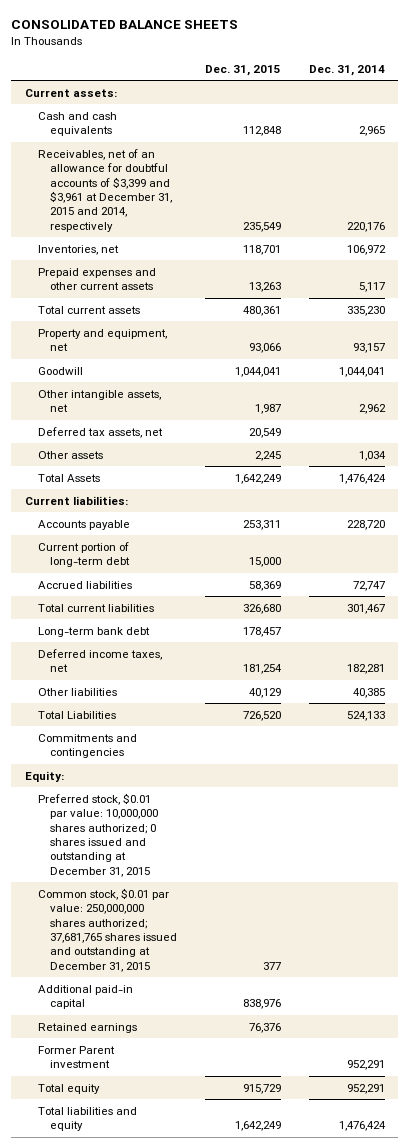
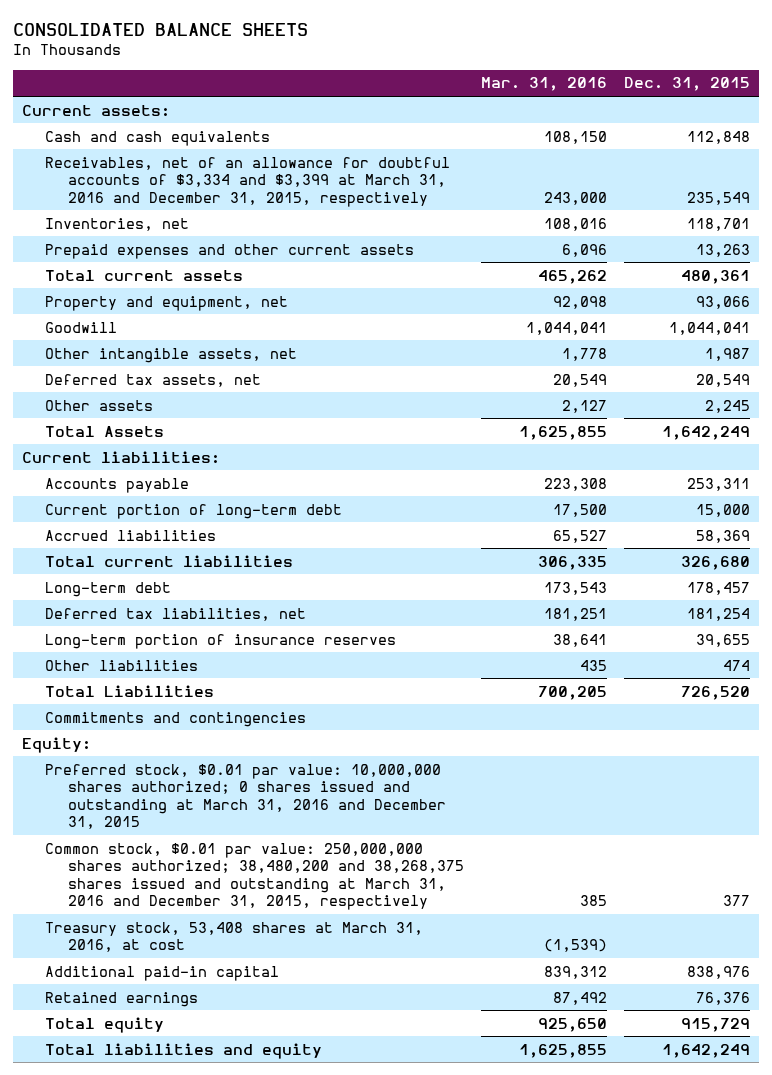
- | Dec. 31, 2015 | Dec. 31, 2014
+ | Mar. 31, 2016 | Dec. 31, 2015
- Receivables, net of an allowance for doubtful accounts of $3,399 and $3,961 at December 31, 2015 and 2014, respectively | 235,549 | 220,176
+ Receivables, net of an allowance for doubtful accounts of $3,334 and $3,399 at March 31, 2016 and December 31, 2015, respectively | 243,000 | 235,549
- Long-term bank debt | 178,457 |
- Deferred income taxes, net | 181,254 | 182,281
- Other liabilities | 40,129 | 40,385
+ Long-term debt | 173,543 | 178,457
+ Deferred tax liabilities, net | 181,251 | 181,254
+ Long-term portion of insurance reserves | 38,641 | 39,655
+ Other liabilities | 435 | 474
- Preferred stock, $0.01 par value: 10,000,000 shares authorized; 0 shares issued and outstanding at December 31, 2015
- Common stock, $0.01 par value: 250,000,000 shares authorized; 37,681,765 shares issued and outstanding at December 31, 2015 | 377 |
+ Preferred stock, $0.01 par value: 10,000,000 shares authorized; 0 shares issued and outstanding at March 31, 2016 and December 31, 2015
+ Common stock, $0.01 par value: 250,000,000 shares authorized; 38,480,200 and 38,268,375 shares issued and outstanding at March 31, 2016 and December 31, 2015, respectively | 385 | 377
+ Treasury stock, 53,408 shares at March 31, 2016, at cost | (1,539) |
- Former Parent investment | | 952,291

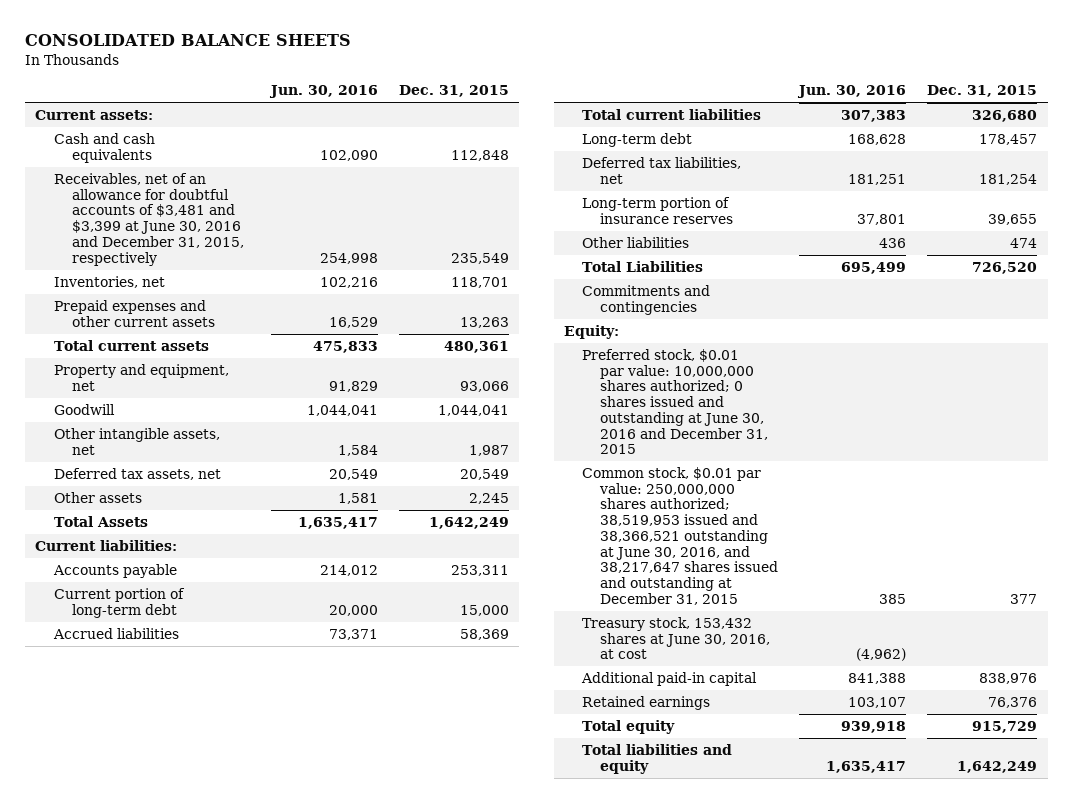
- | Mar. 31, 2016 | Dec. 31, 2015
+ | Jun. 30, 2016 | Dec. 31, 2015
- Receivables, net of an allowance for doubtful accounts of $3,334 and $3,399 at March 31, 2016 and December 31, 2015, respectively | 243,000 | 235,549
+ Receivables, net of an allowance for doubtful accounts of $3,481 and $3,399 at June 30, 2016 and December 31, 2015, respectively | 254,998 | 235,549
- Preferred stock, $0.01 par value: 10,000,000 shares authorized; 0 shares issued and outstanding at March 31, 2016 and December 31, 2015
- Common stock, $0.01 par value: 250,000,000 shares authorized; 38,480,200 and 38,268,375 shares issued and outstanding at March 31, 2016 and December 31, 2015, respectively | 385 | 377
- Treasury stock, 53,408 shares at March 31, 2016, at cost | (1,539) |
+ Preferred stock, $0.01 par value: 10,000,000 shares authorized; 0 shares issued and outstanding at June 30, 2016 and December 31, 2015
+ Common stock, $0.01 par value: 250,000,000 shares authorized; 38,519,953 issued and 38,366,521 outstanding at June 30, 2016, and 38,217,647 shares issued and outstanding at December 31, 2015 | 385 | 377
+ Treasury stock, 153,432 shares at June 30, 2016, at cost | (4,962) |

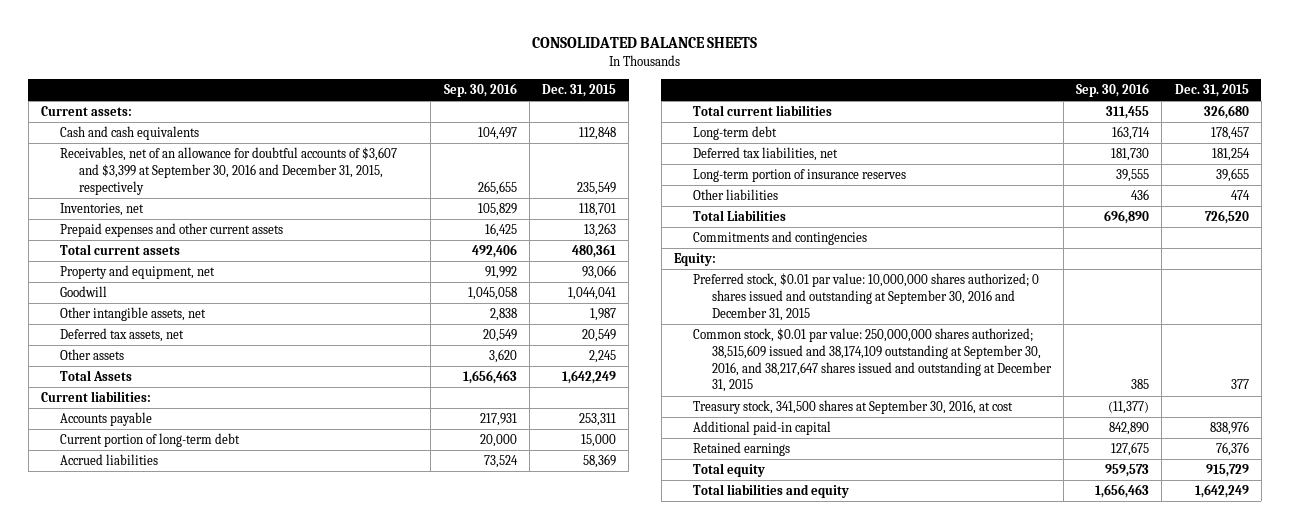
- | Jun. 30, 2016 | Dec. 31, 2015
+ | Sep. 30, 2016 | Dec. 31, 2015
- Receivables, net of an allowance for doubtful accounts of $3,481 and $3,399 at June 30, 2016 and December 31, 2015, respectively | 254,998 | 235,549
+ Receivables, net of an allowance for doubtful accounts of $3,607 and $3,399 at September 30, 2016 and December 31, 2015, respectively | 265,655 | 235,549
- Preferred stock, $0.01 par value: 10,000,000 shares authorized; 0 shares issued and outstanding at June 30, 2016 and December 31, 2015
- Common stock, $0.01 par value: 250,000,000 shares authorized; 38,519,953 issued and 38,366,521 outstanding at June 30, 2016, and 38,217,647 shares issued and outstanding at December 31, 2015 | 385 | 377
- Treasury stock, 153,432 shares at June 30, 2016, at cost | (4,962) |
+ Preferred stock, $0.01 par value: 10,000,000 shares authorized; 0 shares issued and outstanding at September 30, 2016 and December 31, 2015
+ Common stock, $0.01 par value: 250,000,000 shares authorized; 38,515,609 issued and 38,174,109 outstanding at September 30, 2016, and 38,217,647 shares issued and outstanding at December 31, 2015 | 385 | 377
+ Treasury stock, 341,500 shares at September 30, 2016, at cost | (11,377) |

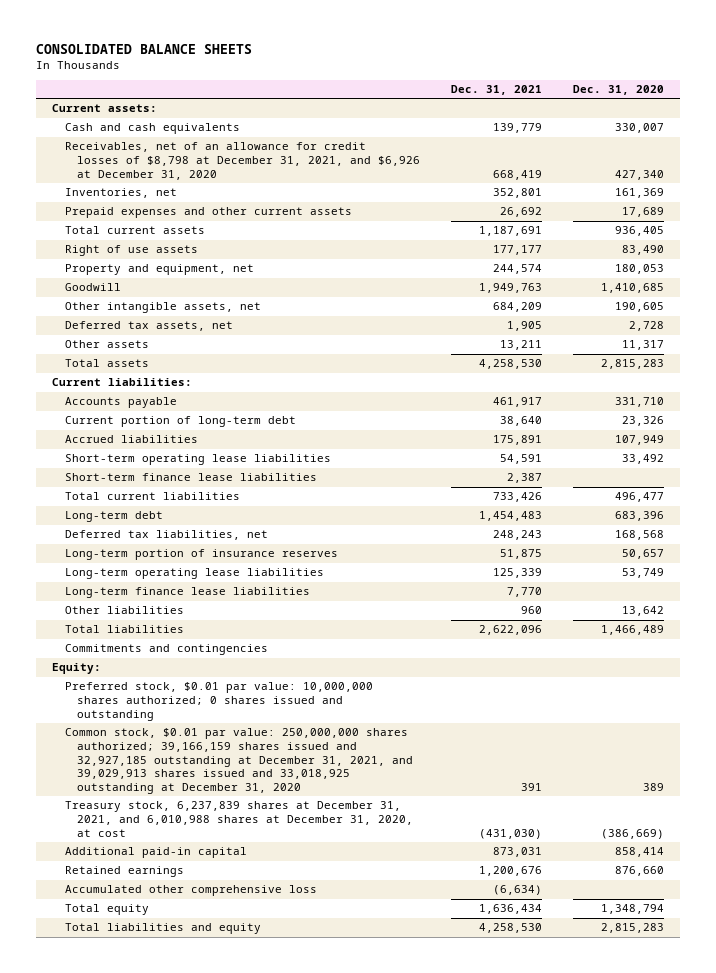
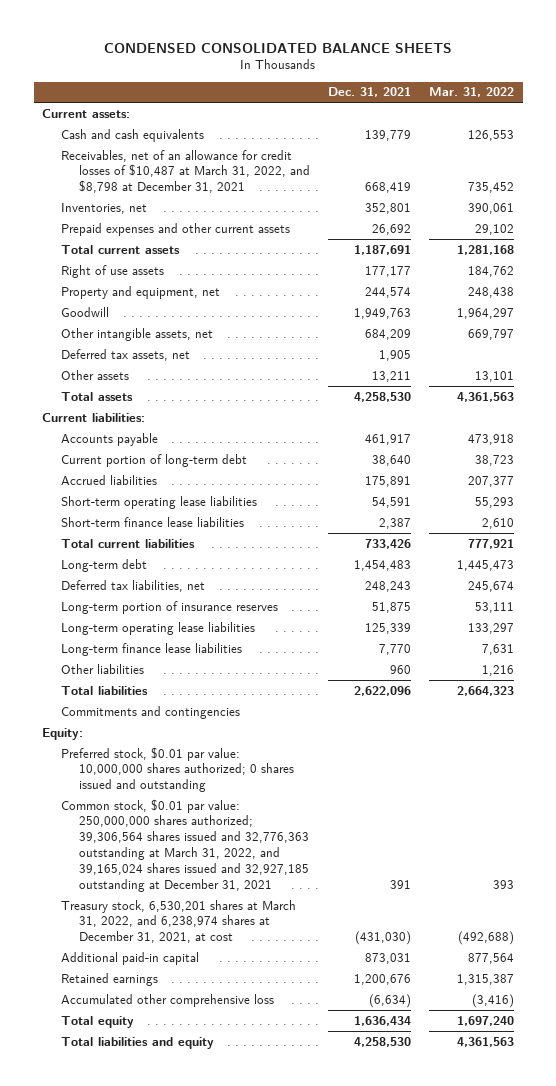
- CONSOLIDATED BALANCE SHEETS
+ CONDENSED CONSOLIDATED BALANCE SHEETS
- | Dec. 31, 2021 | Dec. 31, 2020
+ | Dec. 31, 2021 | Mar. 31, 2022
- Receivables, net of an allowance for credit losses of $8,798 at December 31, 2021, and $6,926 at December 31, 2020 | 668,419 | 427,340
+ Receivables, net of an allowance for credit losses of $10,487 at March 31, 2022, and $8,798 at December 31, 2021 | 668,419 | 735,452
- Common stock, $0.01 par value: 250,000,000 shares authorized; 39,166,159 shares issued and 32,927,185 outstanding at December 31, 2021, and 39,029,913 shares issued and 33,018,925 outstanding at December 31, 2020 | 391 | 389
- Treasury stock, 6,237,839 shares at December 31, 2021, and 6,010,988 shares at December 31, 2020, at cost | (431,030) | (386,669)
+ Common stock, $0.01 par value: 250,000,000 shares authorized; 39,306,564 shares issued and 32,776,363 outstanding at March 31, 2022, and 39,165,024 shares issued and 32,927,185 outstanding at December 31, 2021 | 391 | 393
+ Treasury stock, 6,530,201 shares at March 31, 2022, and 6,238,974 shares at December 31, 2021, at cost | (431,030) | (492,688)

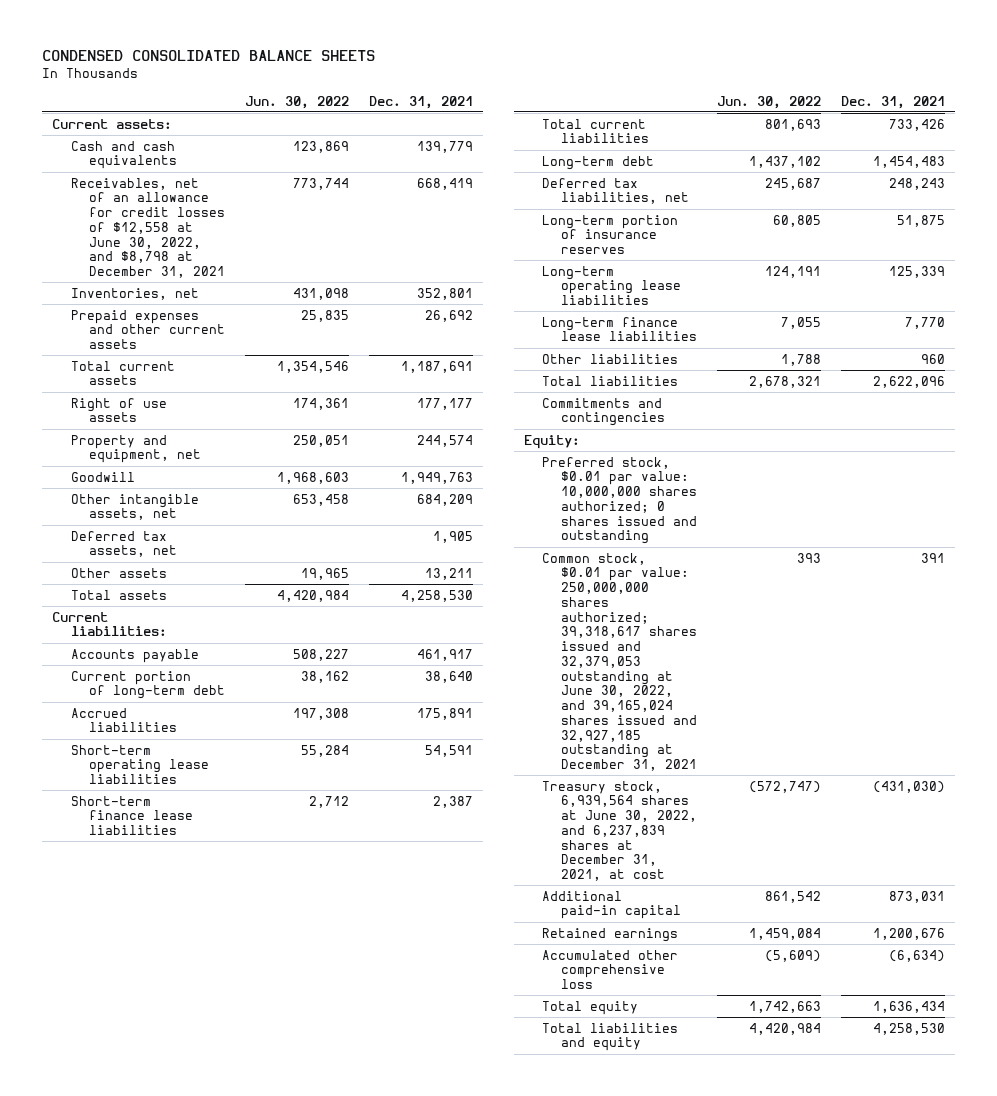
- | Dec. 31, 2021 | Mar. 31, 2022
+ | Jun. 30, 2022 | Dec. 31, 2021
- Receivables, net of an allowance for credit losses of $10,487 at March 31, 2022, and $8,798 at December 31, 2021 | 668,419 | 735,452
+ Receivables, net of an allowance for credit losses of $12,558 at June 30, 2022, and $8,798 at December 31, 2021 | 773,744 | 668,419
- Common stock, $0.01 par value: 250,000,000 shares authorized; 39,306,564 shares issued and 32,776,363 outstanding at March 31, 2022, and 39,165,024 shares issued and 32,927,185 outstanding at December 31, 2021 | 391 | 393
- Treasury stock, 6,530,201 shares at March 31, 2022, and 6,238,974 shares at December 31, 2021, at cost | (431,030) | (492,688)
+ Common stock, $0.01 par value: 250,000,000 shares authorized; 39,318,617 shares issued and 32,379,053 outstanding at June 30, 2022, and 39,165,024 shares issued and 32,927,185 outstanding at December 31, 2021 | 393 | 391
+ Treasury stock, 6,939,564 shares at June 30, 2022, and 6,237,839 shares at December 31, 2021, at cost | (572,747) | (431,030)

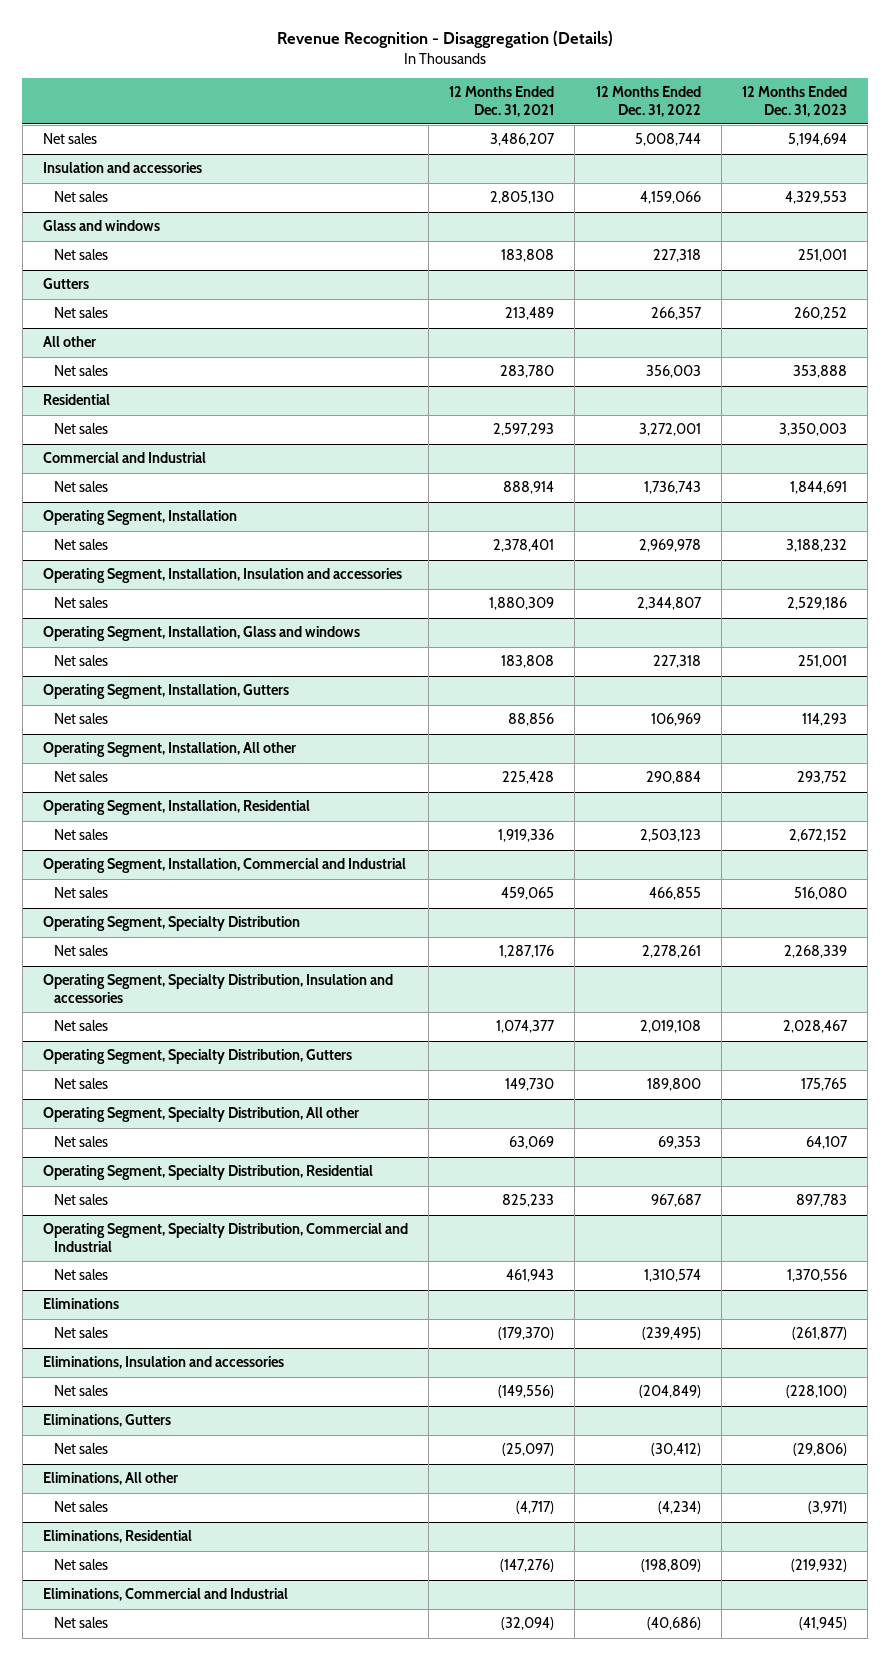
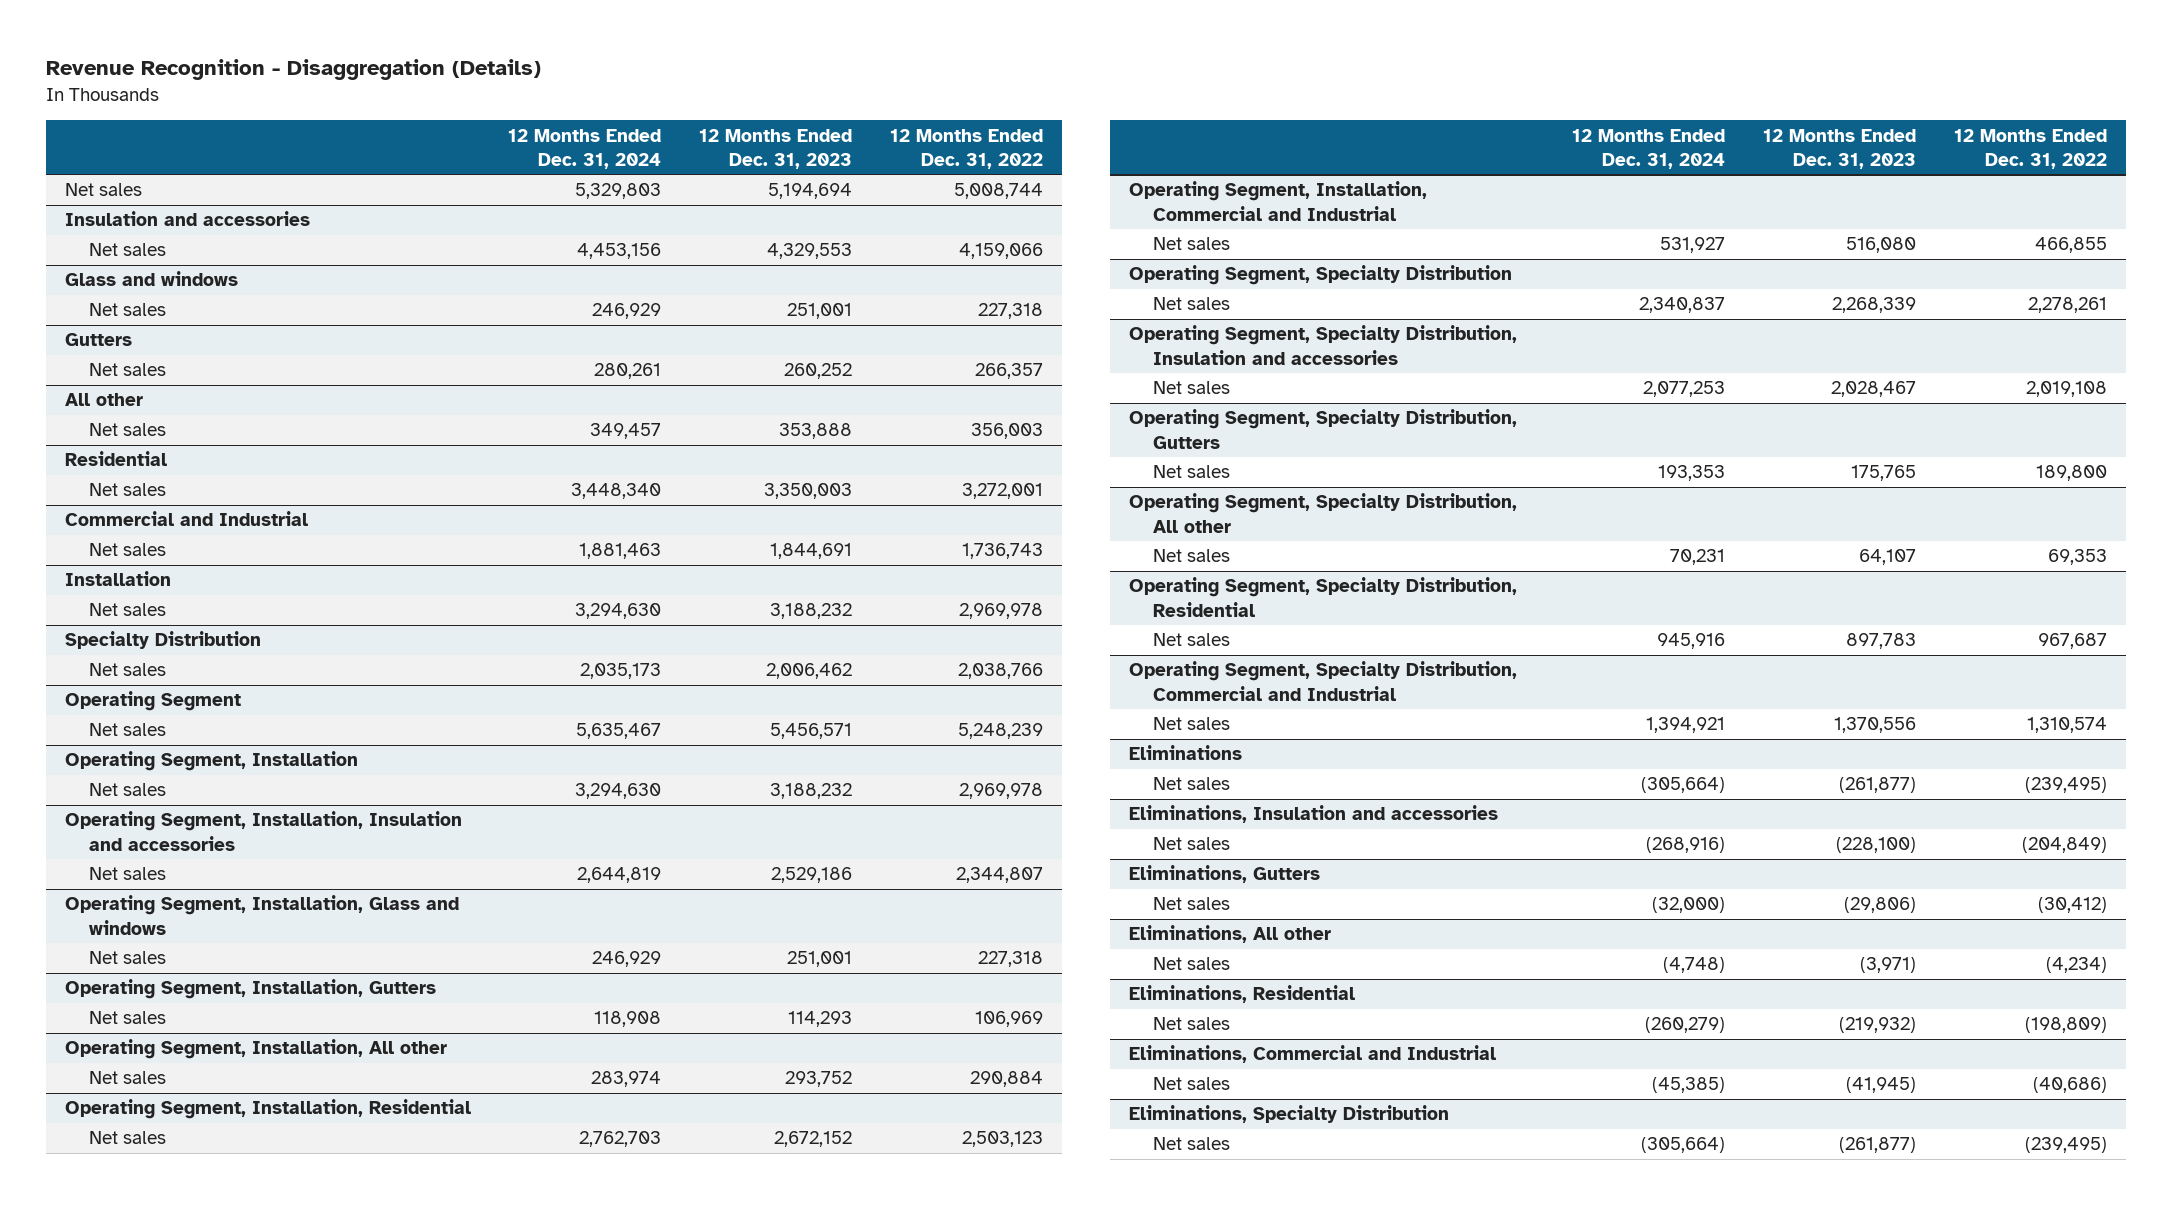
- | 12 Months Ended Dec. 31, 2021 | 12 Months Ended Dec. 31, 2022 | 12 Months Ended Dec. 31, 2023
+ | 12 Months Ended Dec. 31, 2024 | 12 Months Ended Dec. 31, 2023 | 12 Months Ended Dec. 31, 2022
+ Installation
+ Net sales | 3,294,630 | 3,188,232 | 2,969,978
+ Specialty Distribution
+ Net sales | 2,035,173 | 2,006,462 | 2,038,766
+ Operating Segment
+ Net sales | 5,635,467 | 5,456,571 | 5,248,239
+ Eliminations, Specialty Distribution
+ Net sales | (305,664) | (261,877) | (239,495)

